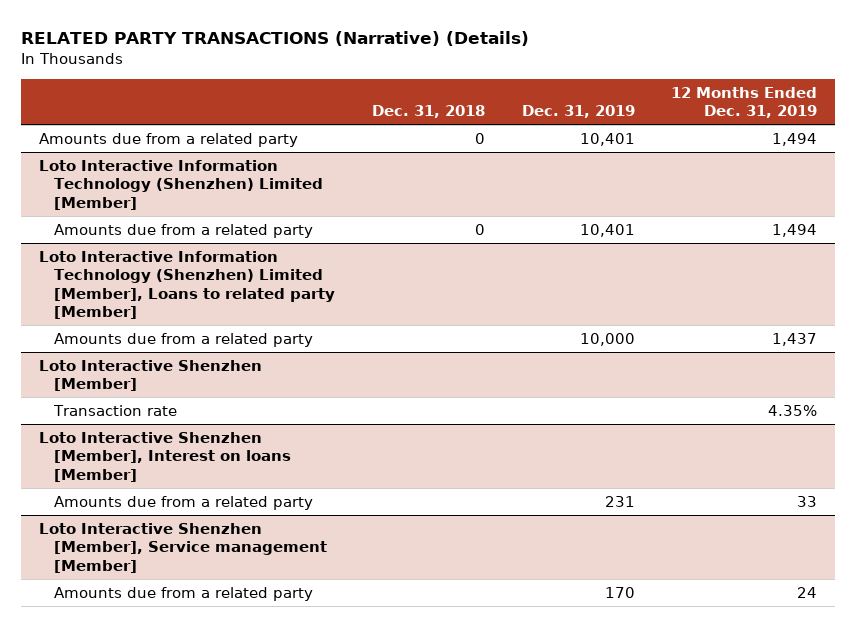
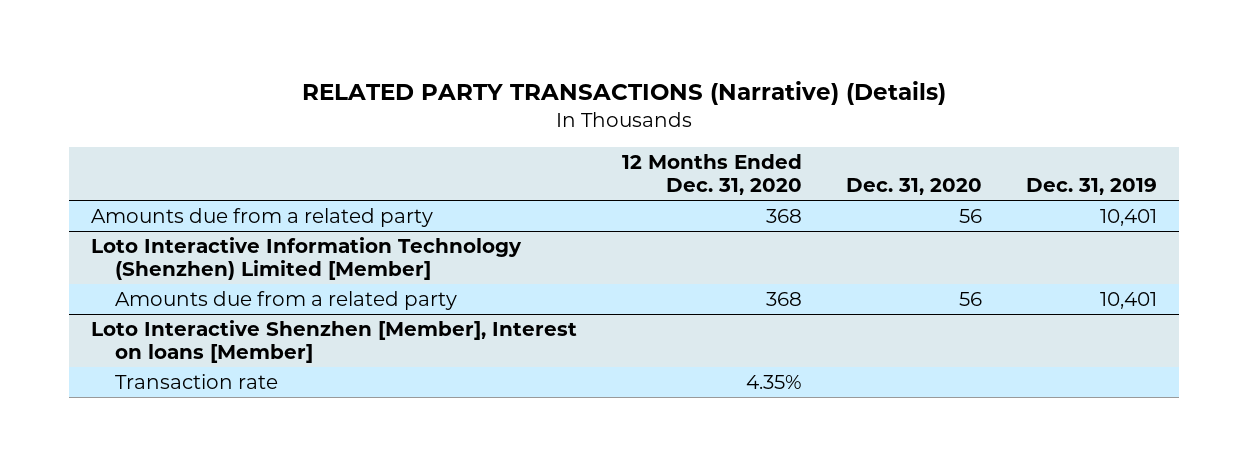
- | Dec. 31, 2018 | Dec. 31, 2019 | 12 Months Ended Dec. 31, 2019
+ | 12 Months Ended Dec. 31, 2020 | Dec. 31, 2020 | Dec. 31, 2019
- Loto Interactive Information Technology (Shenzhen) Limited [Member], Loans to related party [Member]
- Amounts due from a related party | | 10,000 | 1,437
- Loto Interactive Shenzhen [Member]
- Transaction rate | | | 4.35%
@ Loto Interactive Shenzhen [Member], Interest on loans [Member]
- Amounts due from a related party | | 231 | 33
- Loto Interactive Shenzhen [Member], Service management [Member]
- Amounts due from a related party | | 170 | 24
@ Loto Interactive Shenzhen [Member], Interest on loans [Member]
+ Transaction rate | 4.35% | |

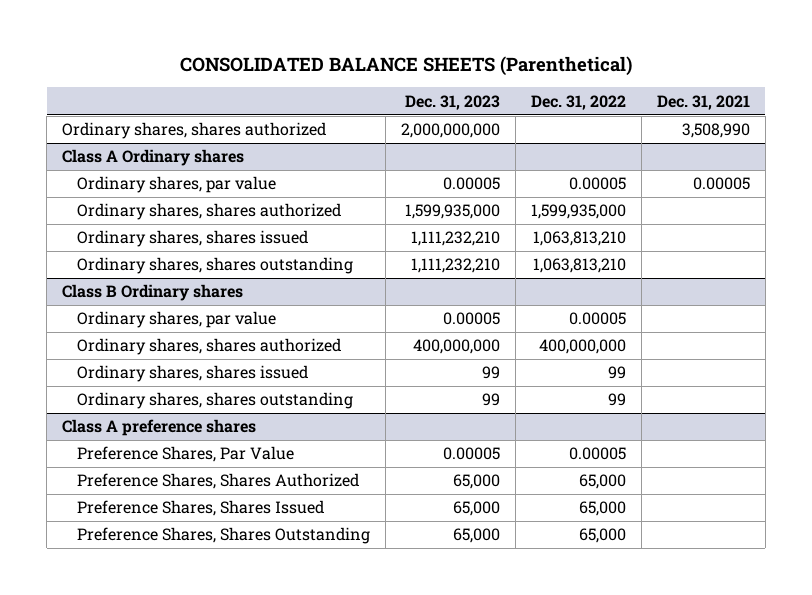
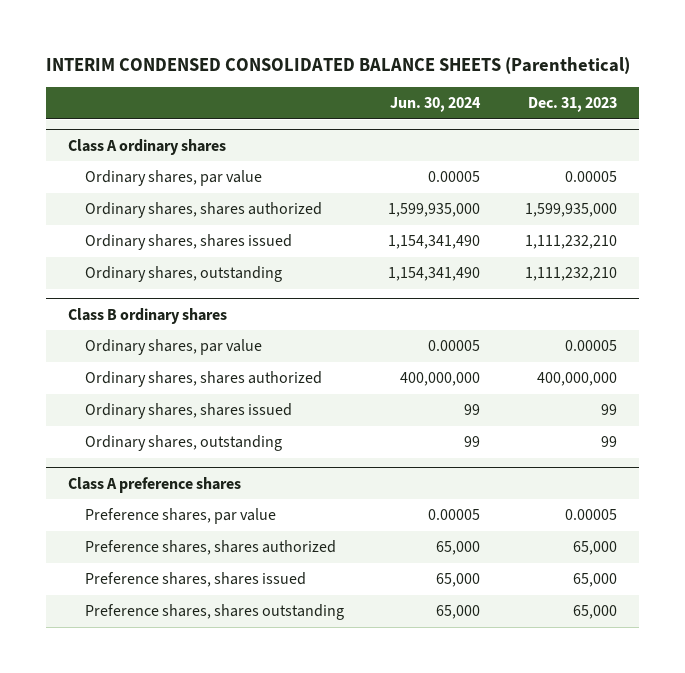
- CONSOLIDATED BALANCE SHEETS (Parenthetical)
+ INTERIM CONDENSED CONSOLIDATED BALANCE SHEETS (Parenthetical)
- | Dec. 31, 2023 | Dec. 31, 2022 | Dec. 31, 2021
+ | Jun. 30, 2024 | Dec. 31, 2023
- Ordinary shares, shares authorized | 2,000,000,000 | | 3,508,990
- Class A Ordinary shares
+ Class A ordinary shares
- Ordinary shares, shares outstanding | 1,111,232,210 | 1,063,813,210 |
- Class B Ordinary shares
+ Ordinary shares, outstanding | 1,154,341,490 | 1,111,232,210
+ Class B ordinary shares
- Ordinary shares, shares outstanding | 99 | 99 |
+ Ordinary shares, outstanding | 99 | 99
@ Class A preference shares
- Preference Shares, Par Value | 0.00005 | 0.00005 |
- Preference Shares, Shares Authorized | 65,000 | 65,000 |
- Preference Shares, Shares Issued | 65,000 | 65,000 |
- Preference Shares, Shares Outstanding | 65,000 | 65,000 |
+ Preference shares, par value | 0.00005 | 0.00005
+ Preference shares, shares authorized | 65,000 | 65,000
+ Preference shares, shares issued | 65,000 | 65,000
+ Preference shares, shares outstanding | 65,000 | 65,000

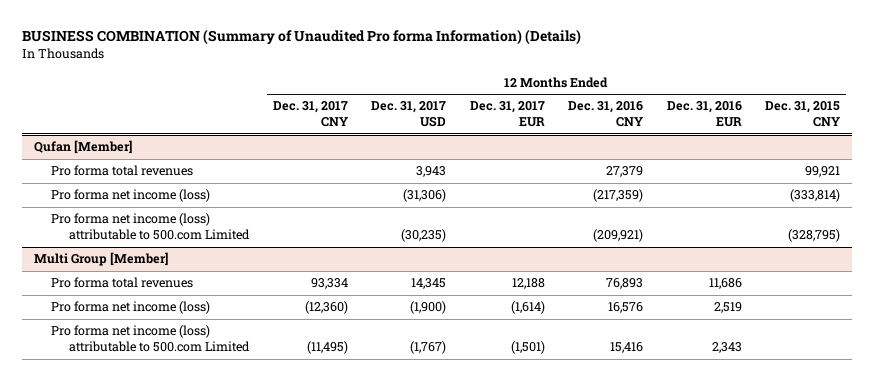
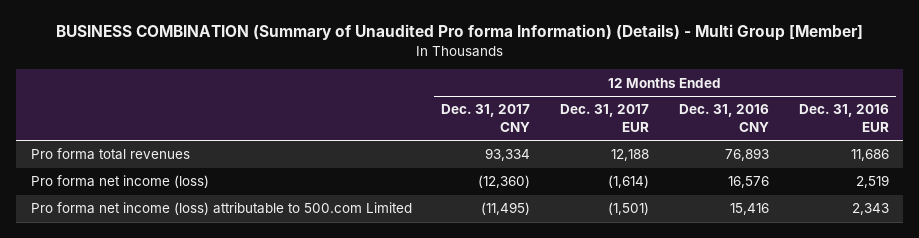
- BUSINESS COMBINATION (Summary of Unaudited Pro forma Information) (Details)
+ BUSINESS COMBINATION (Summary of Unaudited Pro forma Information) (Details) - Multi Group [Member]
- | 12 Months Ended Dec. 31, 2017 CNY | 12 Months Ended Dec. 31, 2017 USD | 12 Months Ended Dec. 31, 2017 EUR | 12 Months Ended Dec. 31, 2016 CNY | 12 Months Ended Dec. 31, 2016 EUR | 12 Months Ended Dec. 31, 2015 CNY
+ | 12 Months Ended Dec. 31, 2017 CNY | 12 Months Ended Dec. 31, 2017 EUR | 12 Months Ended Dec. 31, 2016 CNY | 12 Months Ended Dec. 31, 2016 EUR
- Qufan [Member]
- Pro forma total revenues | | 3,943 | | 27,379 | | 99,921
- Pro forma net income (loss) | | (31,306) | | (217,359) | | (333,814)
- Pro forma net income (loss) attributable to 500.com Limited | | (30,235) | | (209,921) | | (328,795)
- Multi Group [Member]

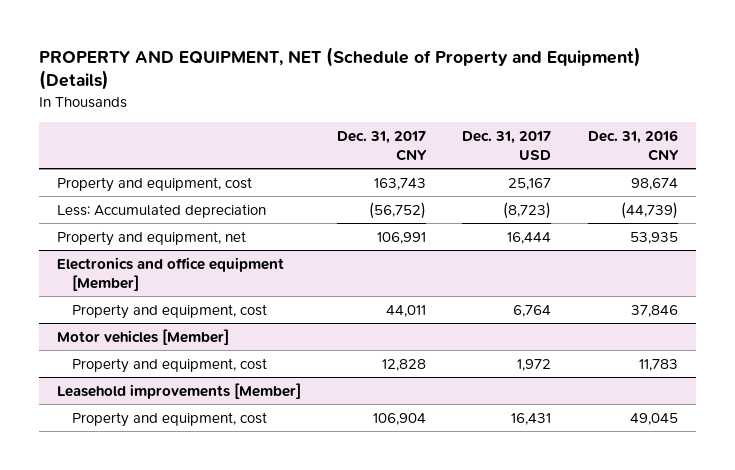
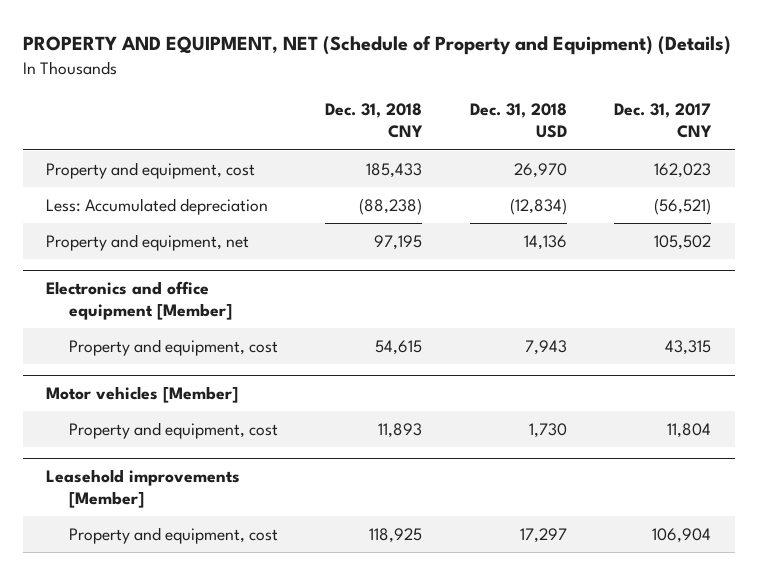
- | Dec. 31, 2017 CNY | Dec. 31, 2017 USD | Dec. 31, 2016 CNY
+ | Dec. 31, 2018 CNY | Dec. 31, 2018 USD | Dec. 31, 2017 CNY
- Property and equipment, cost | 163,743 | 25,167 | 98,674
- Less: Accumulated depreciation | (56,752) | (8,723) | (44,739)
- Property and equipment, net | 106,991 | 16,444 | 53,935
+ Property and equipment, cost | 185,433 | 26,970 | 162,023
+ Less: Accumulated depreciation | (88,238) | (12,834) | (56,521)
+ Property and equipment, net | 97,195 | 14,136 | 105,502
@ Electronics and office equipment [Member]
- Property and equipment, cost | 44,011 | 6,764 | 37,846
+ Property and equipment, cost | 54,615 | 7,943 | 43,315
@ Motor vehicles [Member]
- Property and equipment, cost | 12,828 | 1,972 | 11,783
+ Property and equipment, cost | 11,893 | 1,730 | 11,804

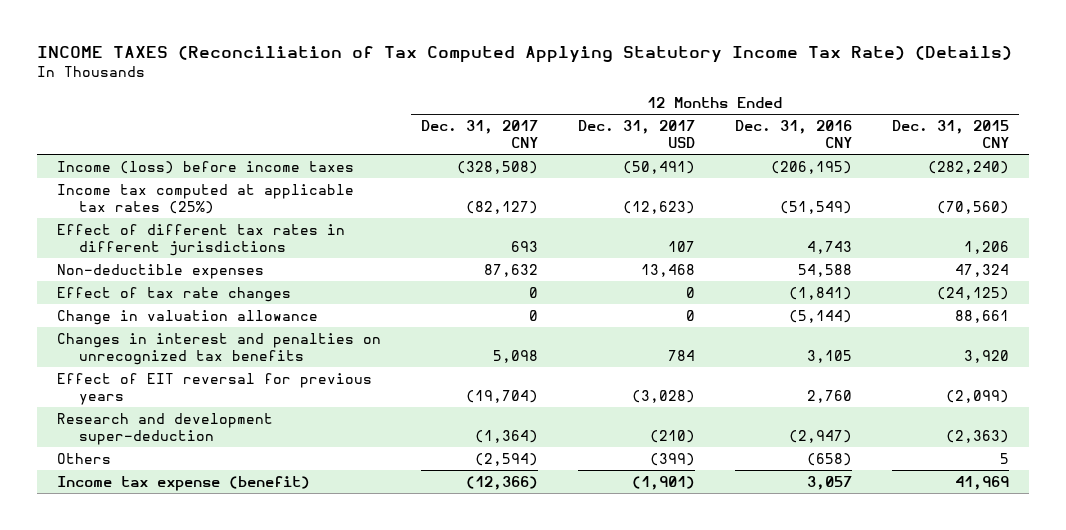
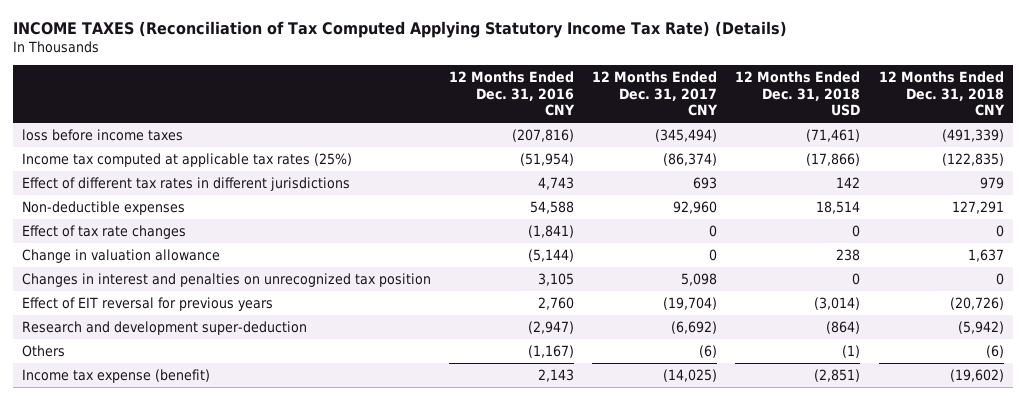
- | 12 Months Ended Dec. 31, 2017 CNY | 12 Months Ended Dec. 31, 2017 USD | 12 Months Ended Dec. 31, 2016 CNY | 12 Months Ended Dec. 31, 2015 CNY
+ | 12 Months Ended Dec. 31, 2016 CNY | 12 Months Ended Dec. 31, 2017 CNY | 12 Months Ended Dec. 31, 2018 USD | 12 Months Ended Dec. 31, 2018 CNY
- Income (loss) before income taxes | (328,508) | (50,491) | (206,195) | (282,240)
- Income tax computed at applicable tax rates (25%) | (82,127) | (12,623) | (51,549) | (70,560)
+ loss before income taxes | (207,816) | (345,494) | (71,461) | (491,339)
+ Income tax computed at applicable tax rates (25%) | (51,954) | (86,374) | (17,866) | (122,835)
- Non-deductible expenses | 87,632 | 13,468 | 54,588 | 47,324
+ Non-deductible expenses | 54,588 | 92,960 | 18,514 | 127,291
- Changes in interest and penalties on unrecognized tax benefits | 5,098 | 784 | 3,105 | 3,920
+ Changes in interest and penalties on unrecognized tax position | 3,105 | 5,098 | 0 | 0
- Research and development super-deduction | (1,364) | (210) | (2,947) | (2,363)
- Others | (2,594) | (399) | (658) | 5
- Income tax expense (benefit) | (12,366) | (1,901) | 3,057 | 41,969
+ Research and development super-deduction | (2,947) | (6,692) | (864) | (5,942)
+ Others | (1,167) | (6) | (1) | (6)
+ Income tax expense (benefit) | 2,143 | (14,025) | (2,851) | (19,602)

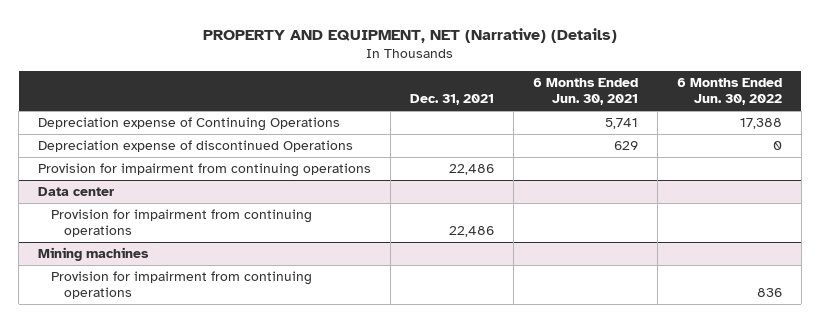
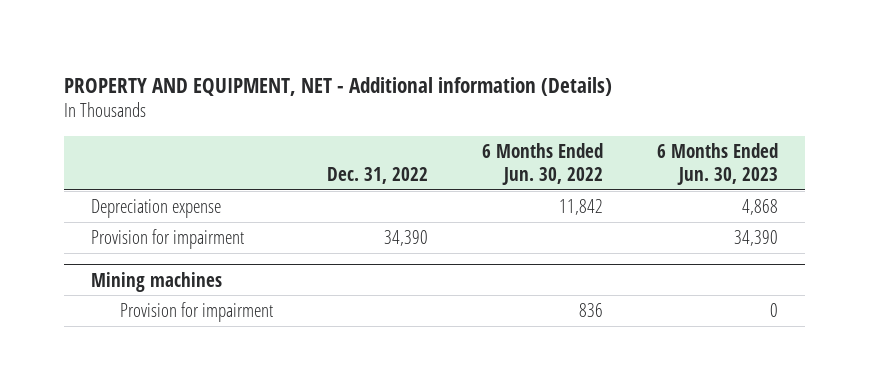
- PROPERTY AND EQUIPMENT, NET (Narrative) (Details)
+ PROPERTY AND EQUIPMENT, NET - Additional information (Details)
- | Dec. 31, 2021 | 6 Months Ended Jun. 30, 2021 | 6 Months Ended Jun. 30, 2022
+ | Dec. 31, 2022 | 6 Months Ended Jun. 30, 2022 | 6 Months Ended Jun. 30, 2023
- Depreciation expense of Continuing Operations | | 5,741 | 17,388
- Depreciation expense of discontinued Operations | | 629 | 0
- Provision for impairment from continuing operations | 22,486 | |
- Data center
- Provision for impairment from continuing operations | 22,486 | |
+ Depreciation expense | | 11,842 | 4,868
+ Provision for impairment | 34,390 | | 34,390
@ Mining machines
- Provision for impairment from continuing operations | | | 836
+ Provision for impairment | | 836 | 0

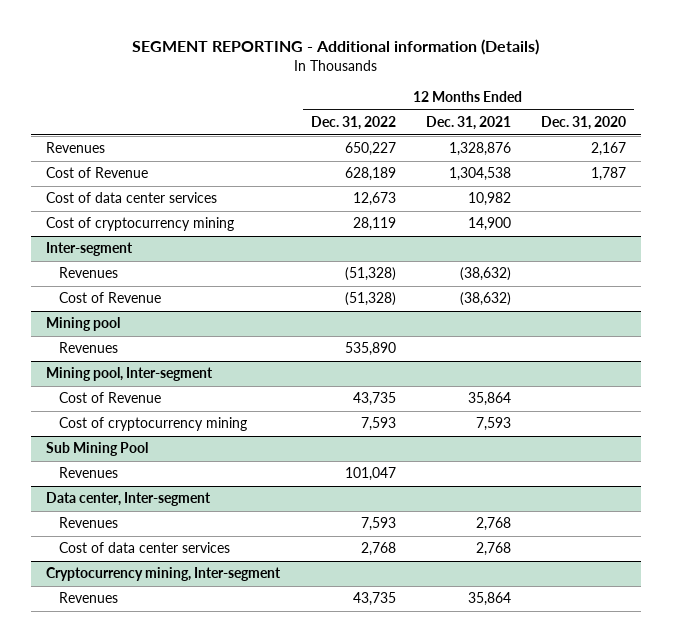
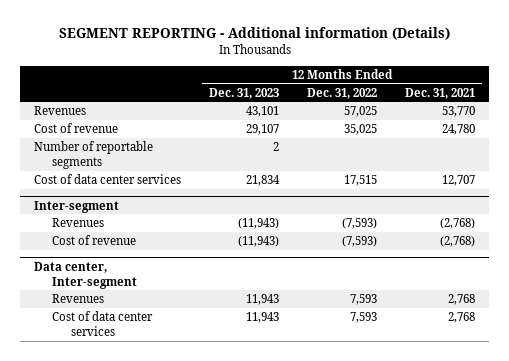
- | 12 Months Ended Dec. 31, 2022 | 12 Months Ended Dec. 31, 2021 | 12 Months Ended Dec. 31, 2020
+ | 12 Months Ended Dec. 31, 2023 | 12 Months Ended Dec. 31, 2022 | 12 Months Ended Dec. 31, 2021
- Revenues | 650,227 | 1,328,876 | 2,167
- Cost of Revenue | 628,189 | 1,304,538 | 1,787
- Cost of data center services | 12,673 | 10,982 |
- Cost of cryptocurrency mining | 28,119 | 14,900 |
+ Revenues | 43,101 | 57,025 | 53,770
+ Cost of revenue | 29,107 | 35,025 | 24,780
+ Number of reportable segments | 2 | |
+ Cost of data center services | 21,834 | 17,515 | 12,707
@ Inter-segment
- Revenues | (51,328) | (38,632) |
- Cost of Revenue | (51,328) | (38,632) |
- Mining pool
- Revenues | 535,890 | |
- Mining pool, Inter-segment
- Cost of Revenue | 43,735 | 35,864 |
- Cost of cryptocurrency mining | 7,593 | 7,593 |
- Sub Mining Pool
- Revenues | 101,047 | |
@ Inter-segment
+ Revenues | (11,943) | (7,593) | (2,768)
+ Cost of revenue | (11,943) | (7,593) | (2,768)
@ Data center, Inter-segment
- Cost of data center services | 2,768 | 2,768 |
- Cryptocurrency mining, Inter-segment
- Revenues | 43,735 | 35,864 |
@ Data center, Inter-segment
+ Cost of data center services | 11,943 | 7,593 | 2,768

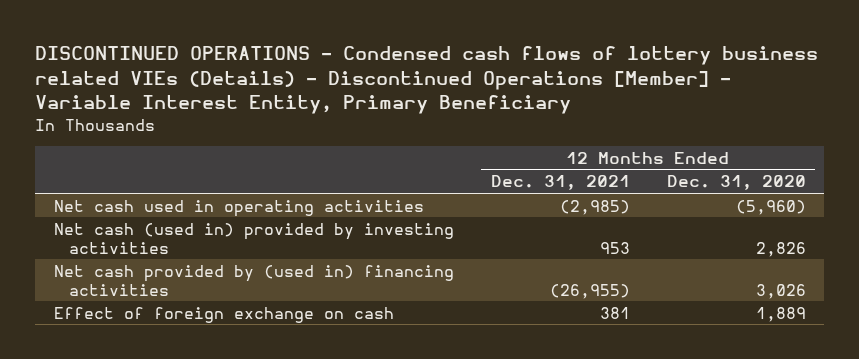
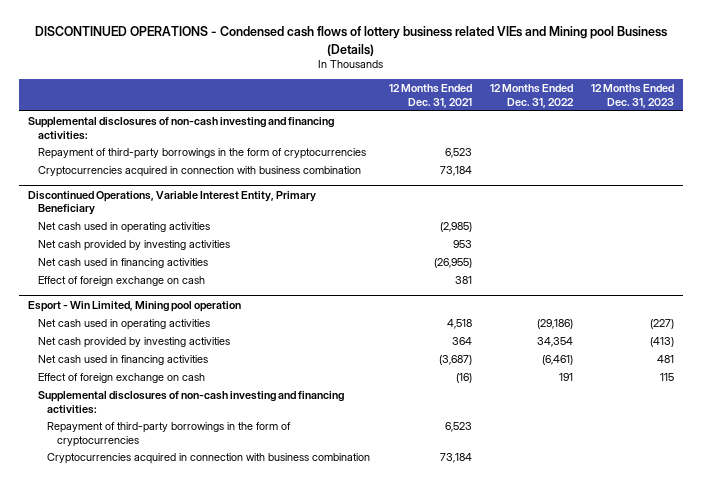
- DISCONTINUED OPERATIONS - Condensed cash flows of lottery business related VIEs (Details) - Discontinued Operations [Member] - Variable Interest Entity, Primary Beneficiary
+ DISCONTINUED OPERATIONS - Condensed cash flows of lottery business related VIEs and Mining pool Business (Details)
- | 12 Months Ended Dec. 31, 2021 | 12 Months Ended Dec. 31, 2020
+ | 12 Months Ended Dec. 31, 2021 | 12 Months Ended Dec. 31, 2022 | 12 Months Ended Dec. 31, 2023
+ Supplemental disclosures of non-cash investing and financing activities:
+ Repayment of third-party borrowings in the form of cryptocurrencies | 6,523 | |
+ Cryptocurrencies acquired in connection with business combination | 73,184 | |
+ Discontinued Operations, Variable Interest Entity, Primary Beneficiary
- Net cash (used in) provided by investing activities | 953 | 2,826
- Net cash provided by (used in) financing activities | (26,955) | 3,026
+ Net cash provided by investing activities | 953 | |
+ Net cash used in financing activities | (26,955) | |
+ Esport - Win Limited, Mining pool operation
+ Net cash used in operating activities | 4,518 | (29,186) | (227)
+ Net cash provided by investing activities | 364 | 34,354 | (413)
+ Net cash used in financing activities | (3,687) | (6,461) | 481
+ Effect of foreign exchange on cash | (16) | 191 | 115
+ Supplemental disclosures of non-cash investing and financing activities:
+ Repayment of third-party borrowings in the form of cryptocurrencies | 6,523 | |
+ Cryptocurrencies acquired in connection with business combination | 73,184 | |

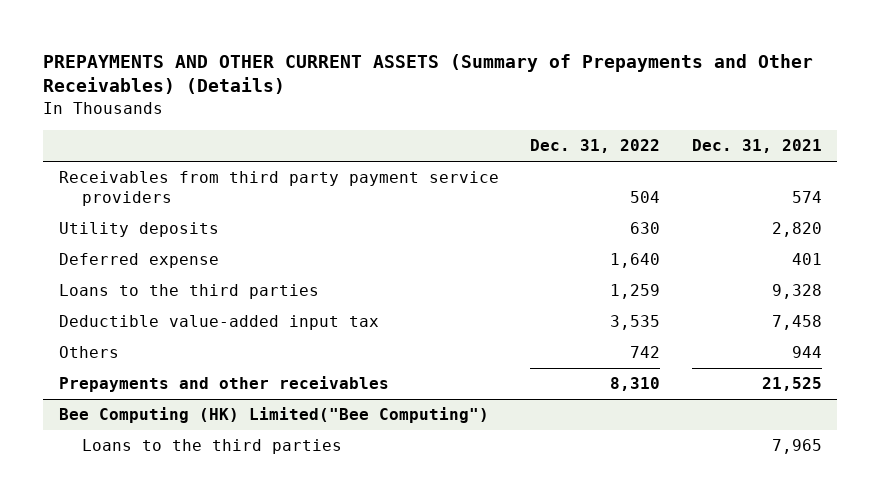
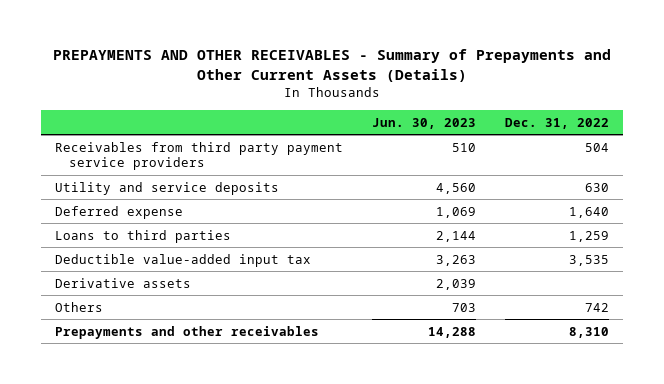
- PREPAYMENTS AND OTHER CURRENT ASSETS (Summary of Prepayments and Other Receivables) (Details)
+ PREPAYMENTS AND OTHER RECEIVABLES - Summary of Prepayments and Other Current Assets (Details)
- | Dec. 31, 2022 | Dec. 31, 2021
+ | Jun. 30, 2023 | Dec. 31, 2022
- Utility deposits | 630 | 2,820
+ Utility and service deposits | 4,560 | 630
- Loans to the third parties | 1,259 | 9,328
+ Loans to third parties | 2,144 | 1,259
+ Derivative assets | 2,039 |
- Bee Computing (HK) Limited("Bee Computing")
- Loans to the third parties | | 7,965

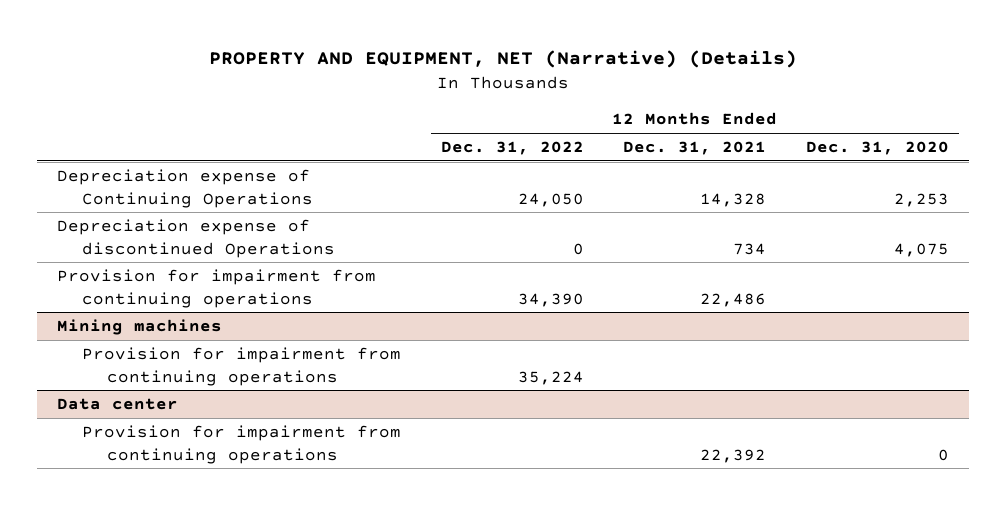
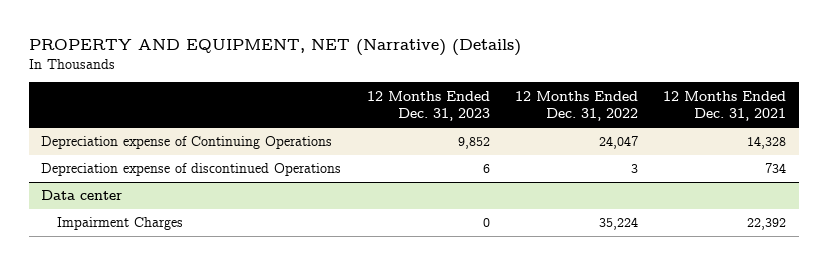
- | 12 Months Ended Dec. 31, 2022 | 12 Months Ended Dec. 31, 2021 | 12 Months Ended Dec. 31, 2020
+ | 12 Months Ended Dec. 31, 2023 | 12 Months Ended Dec. 31, 2022 | 12 Months Ended Dec. 31, 2021
- Depreciation expense of Continuing Operations | 24,050 | 14,328 | 2,253
- Depreciation expense of discontinued Operations | 0 | 734 | 4,075
- Provision for impairment from continuing operations | 34,390 | 22,486 |
- Mining machines
- Provision for impairment from continuing operations | 35,224 | |
+ Depreciation expense of Continuing Operations | 9,852 | 24,047 | 14,328
+ Depreciation expense of discontinued Operations | 6 | 3 | 734
@ Data center
- Provision for impairment from continuing operations | | 22,392 | 0
+ Impairment Charges | 0 | 35,224 | 22,392

